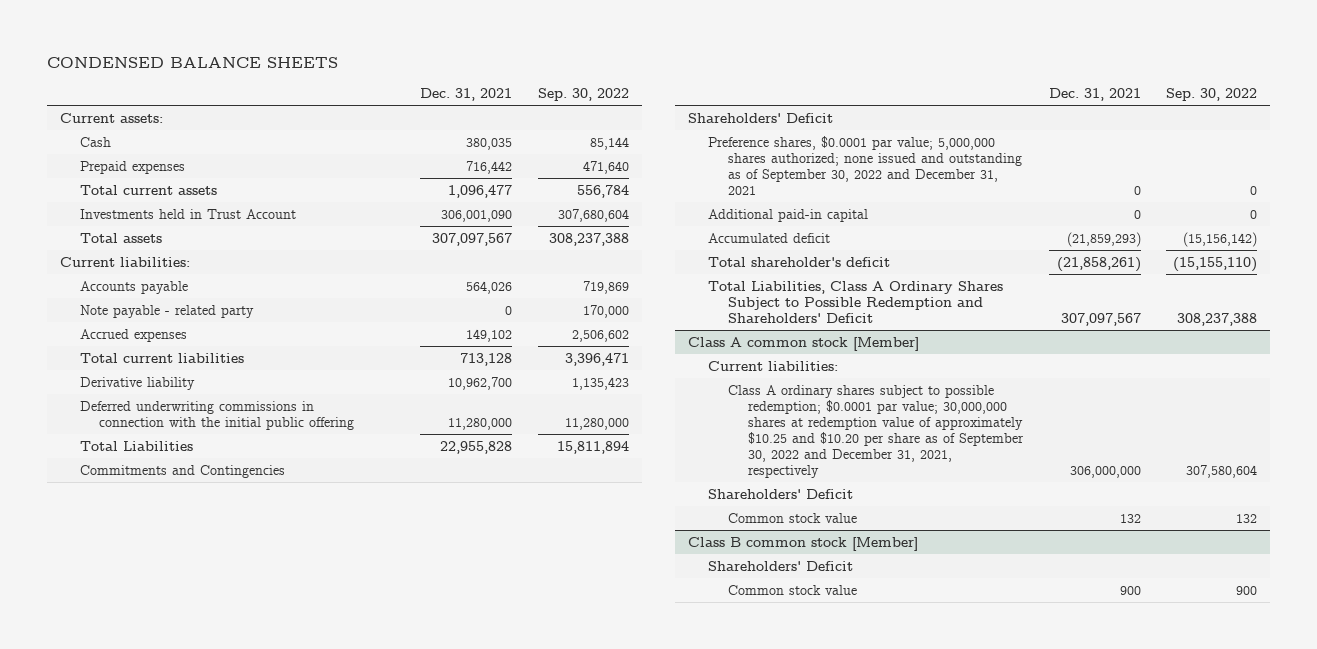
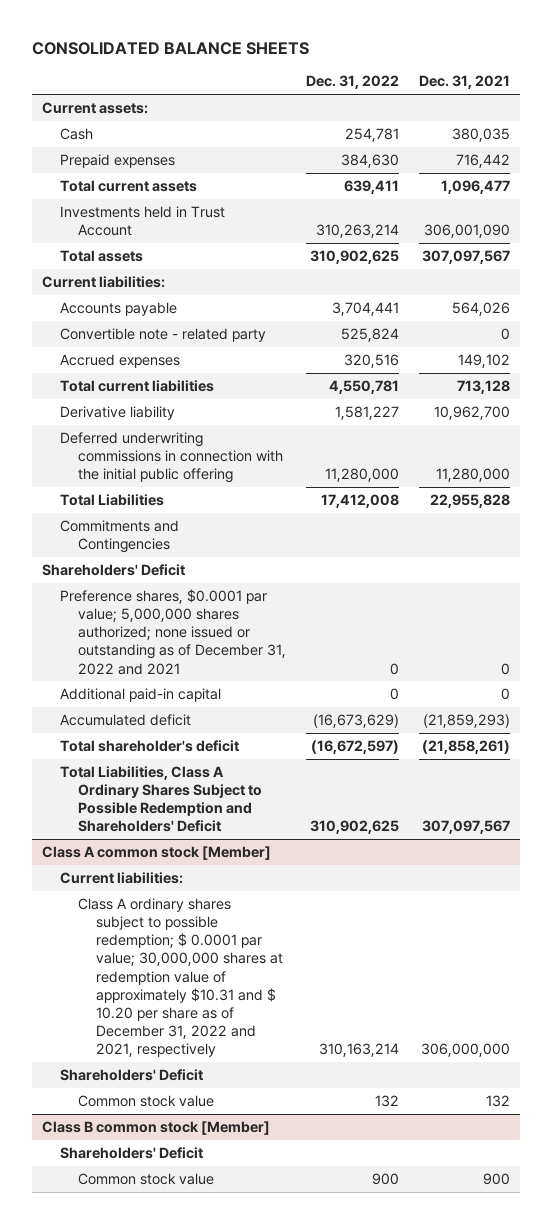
- CONDENSED BALANCE SHEETS
+ CONSOLIDATED BALANCE SHEETS
- | Dec. 31, 2021 | Sep. 30, 2022
+ | Dec. 31, 2022 | Dec. 31, 2021
- Note payable - related party | 0 | 170,000
+ Convertible note - related party | 525,824 | 0
- Preference shares, $0.0001 par value; 5,000,000 shares authorized; none issued and outstanding as of September 30, 2022 and December 31, 2021 | 0 | 0
+ Preference shares, $0.0001 par value; 5,000,000 shares authorized; none issued or outstanding as of December 31, 2022 and 2021 | 0 | 0
@ Class A common stock [Member]
- Class A ordinary shares subject to possible redemption; $0.0001 par value; 30,000,000 shares at redemption value of approximately $10.25 and $10.20 per share as of September 30, 2022 and December 31, 2021, respectively | 306,000,000 | 307,580,604
+ Class A ordinary shares subject to possible redemption; $ 0.0001 par value; 30,000,000 shares at redemption value of approximately $10.31 and $ 10.20 per share as of December 31, 2022 and 2021, respectively | 310,163,214 | 306,000,000

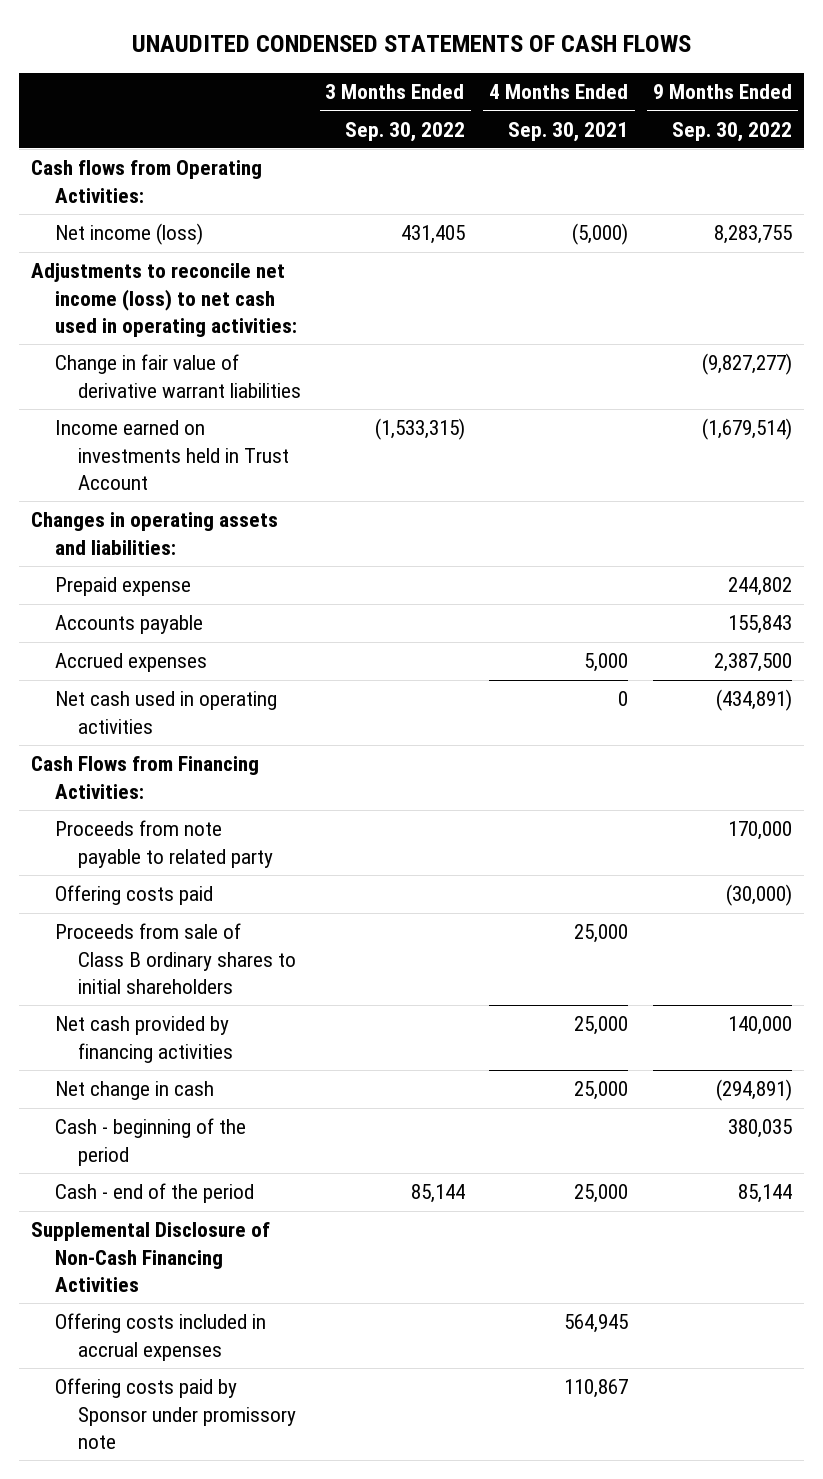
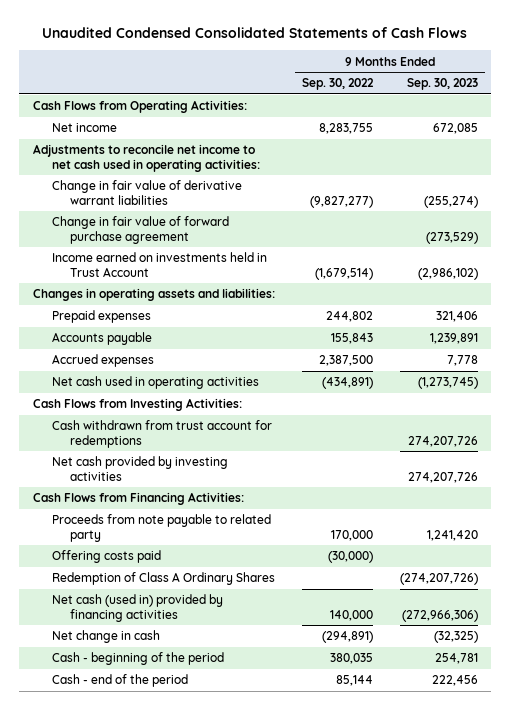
- UNAUDITED CONDENSED STATEMENTS OF CASH FLOWS
+ Unaudited Condensed Consolidated Statements of Cash Flows
- | 3 Months Ended Sep. 30, 2022 | 4 Months Ended Sep. 30, 2021 | 9 Months Ended Sep. 30, 2022
+ | 9 Months Ended Sep. 30, 2022 | 9 Months Ended Sep. 30, 2023
- Cash flows from Operating Activities:
- Net income (loss) | 431,405 | (5,000) | 8,283,755
- Adjustments to reconcile net income (loss) to net cash used in operating activities:
+ Cash Flows from Operating Activities:
+ Net income | 8,283,755 | 672,085
+ Adjustments to reconcile net income to net cash used in operating activities:
+ Change in fair value of forward purchase agreement | | (273,529)
- Prepaid expense | | | 244,802
+ Prepaid expenses | 244,802 | 321,406
+ Cash Flows from Investing Activities:
+ Cash withdrawn from trust account for redemptions | | 274,207,726
+ Net cash provided by investing activities | | 274,207,726
- Proceeds from sale of Class B ordinary shares to initial shareholders | | 25,000 |
- Net cash provided by financing activities | | 25,000 | 140,000
+ Redemption of Class A Ordinary Shares | | (274,207,726)
+ Net cash (used in) provided by financing activities | 140,000 | (272,966,306)
- Supplemental Disclosure of Non-Cash Financing Activities
- Offering costs included in accrual expenses | | 564,945 |
- Offering costs paid by Sponsor under promissory note | | 110,867 |

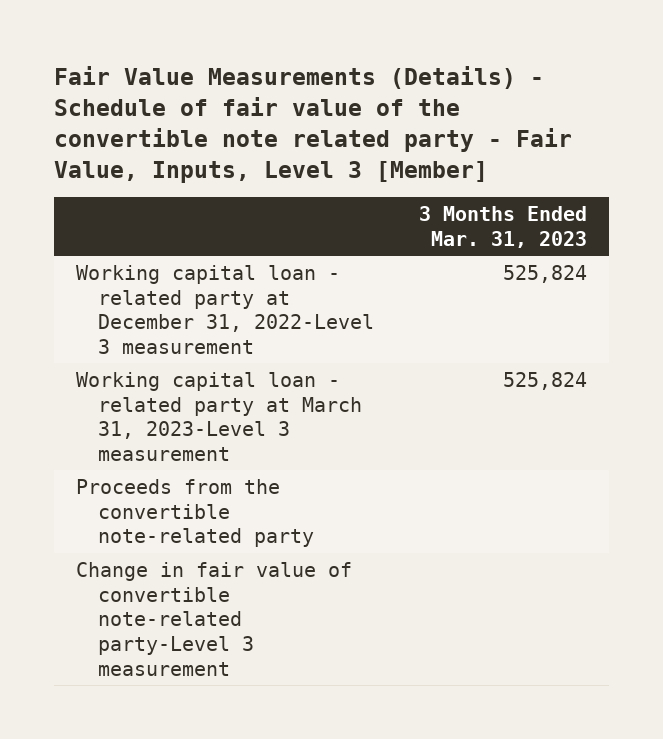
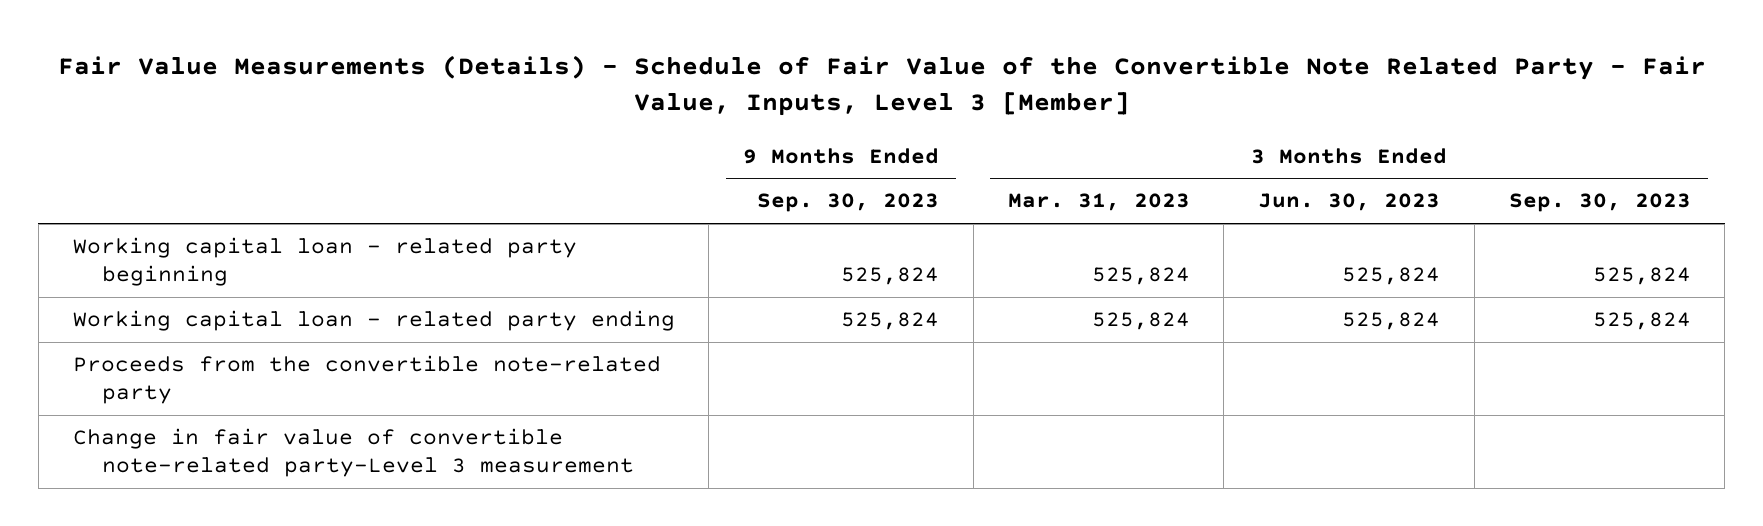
- Fair Value Measurements (Details) - Schedule of fair value of the convertible note related party - Fair Value, Inputs, Level 3 [Member]
+ Fair Value Measurements (Details) - Schedule of Fair Value of the Convertible Note Related Party - Fair Value, Inputs, Level 3 [Member]
- | 3 Months Ended Mar. 31, 2023
+ | 9 Months Ended Sep. 30, 2023 | 3 Months Ended Mar. 31, 2023 | 3 Months Ended Jun. 30, 2023 | 3 Months Ended Sep. 30, 2023
- Working capital loan - related party at December 31, 2022-Level 3 measurement | 525,824
- Working capital loan - related party at March 31, 2023-Level 3 measurement | 525,824
+ Working capital loan - related party beginning | 525,824 | 525,824 | 525,824 | 525,824
+ Working capital loan - related party ending | 525,824 | 525,824 | 525,824 | 525,824

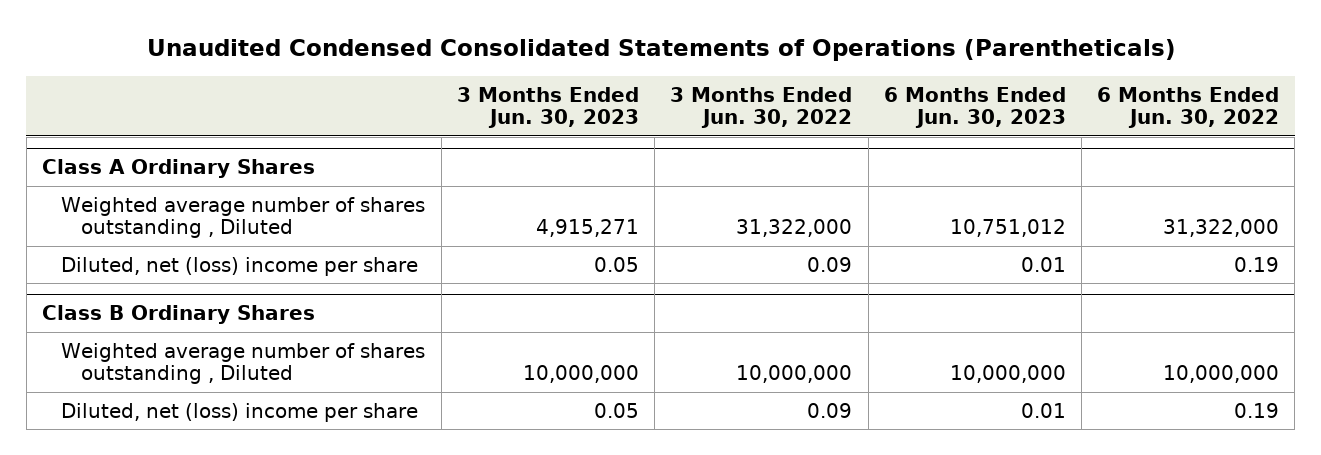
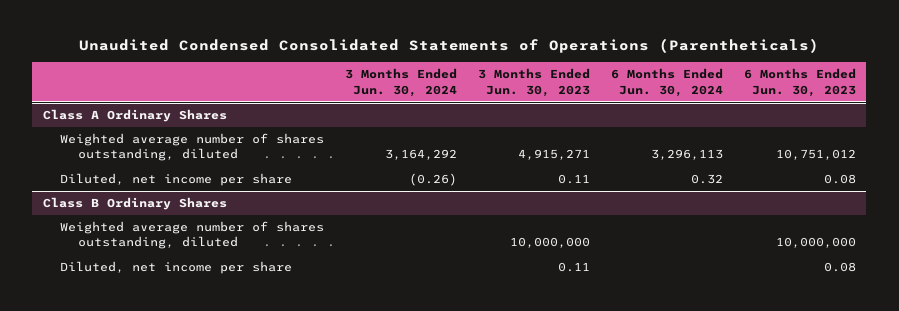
- | 3 Months Ended Jun. 30, 2023 | 3 Months Ended Jun. 30, 2022 | 6 Months Ended Jun. 30, 2023 | 6 Months Ended Jun. 30, 2022
+ | 3 Months Ended Jun. 30, 2024 | 3 Months Ended Jun. 30, 2023 | 6 Months Ended Jun. 30, 2024 | 6 Months Ended Jun. 30, 2023
@ Class A Ordinary Shares
- Weighted average number of shares outstanding , Diluted | 4,915,271 | 31,322,000 | 10,751,012 | 31,322,000
- Diluted, net (loss) income per share | 0.05 | 0.09 | 0.01 | 0.19
+ Weighted average number of shares outstanding, diluted | 3,164,292 | 4,915,271 | 3,296,113 | 10,751,012
+ Diluted, net income per share | (0.26) | 0.11 | 0.32 | 0.08
@ Class B Ordinary Shares
- Weighted average number of shares outstanding , Diluted | 10,000,000 | 10,000,000 | 10,000,000 | 10,000,000
- Diluted, net (loss) income per share | 0.05 | 0.09 | 0.01 | 0.19
+ Weighted average number of shares outstanding, diluted | | 10,000,000 | | 10,000,000
+ Diluted, net income per share | | 0.11 | | 0.08

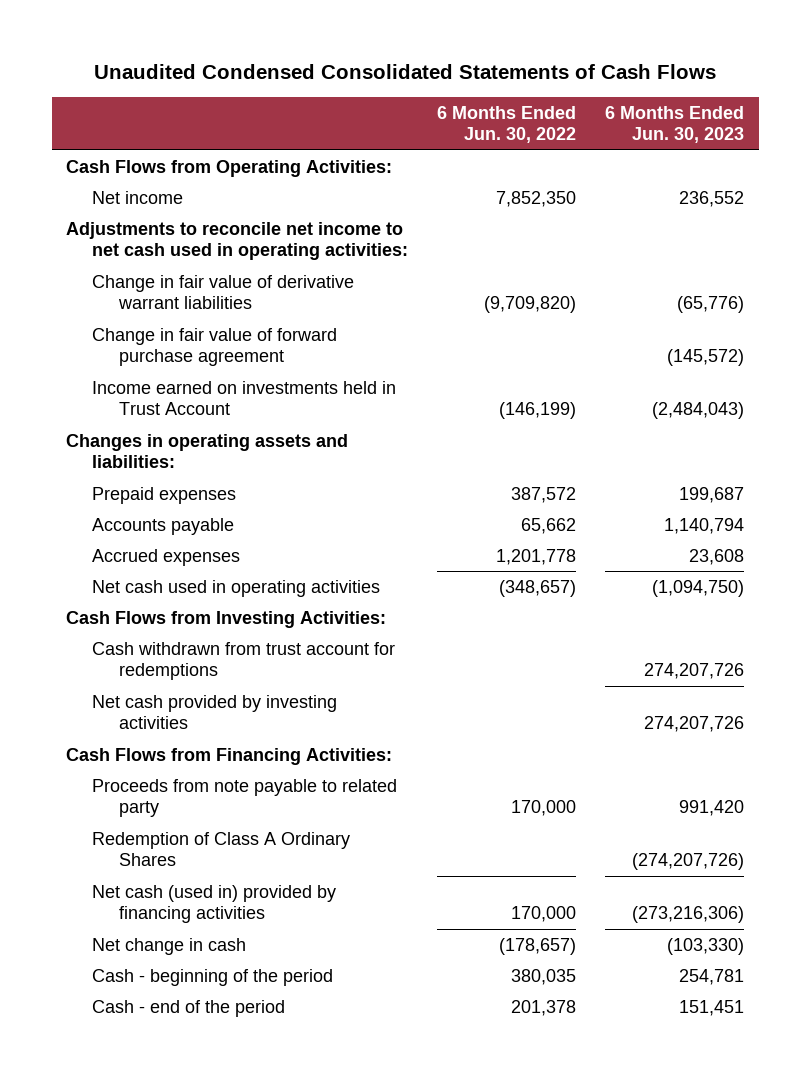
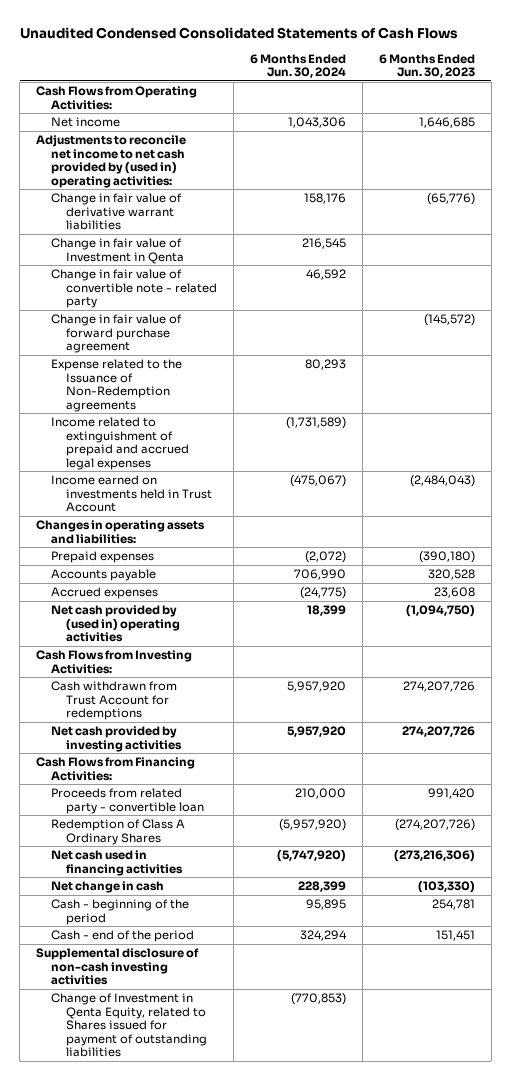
- | 6 Months Ended Jun. 30, 2022 | 6 Months Ended Jun. 30, 2023
+ | 6 Months Ended Jun. 30, 2024 | 6 Months Ended Jun. 30, 2023
- Net income | 7,852,350 | 236,552
- Adjustments to reconcile net income to net cash used in operating activities:
+ Net income | 1,043,306 | 1,646,685
+ Adjustments to reconcile net income to net cash provided by (used in) operating activities:
+ Change in fair value of Investment in Qenta | 216,545 |
+ Change in fair value of convertible note - related party | 46,592 |
+ Expense related to the Issuance of Non-Redemption agreements | 80,293 |
+ Income related to extinguishment of prepaid and accrued legal expenses | (1,731,589) |
- Prepaid expenses | 387,572 | 199,687
- Accounts payable | 65,662 | 1,140,794
+ Prepaid expenses | (2,072) | (390,180)
+ Accounts payable | 706,990 | 320,528
- Net cash used in operating activities | (348,657) | (1,094,750)
+ Net cash provided by (used in) operating activities | 18,399 | (1,094,750)
- Cash withdrawn from trust account for redemptions | | 274,207,726
+ Cash withdrawn from Trust Account for redemptions | 5,957,920 | 274,207,726
- Proceeds from note payable to related party | 170,000 | 991,420
+ Proceeds from related party - convertible loan | 210,000 | 991,420
- Net cash (used in) provided by financing activities | 170,000 | (273,216,306)
+ Net cash used in financing activities | (5,747,920) | (273,216,306)
+ Supplemental disclosure of non-cash investing activities
+ Change of Investment in Qenta Equity, related to Shares issued for payment of outstanding liabilities | (770,853) |

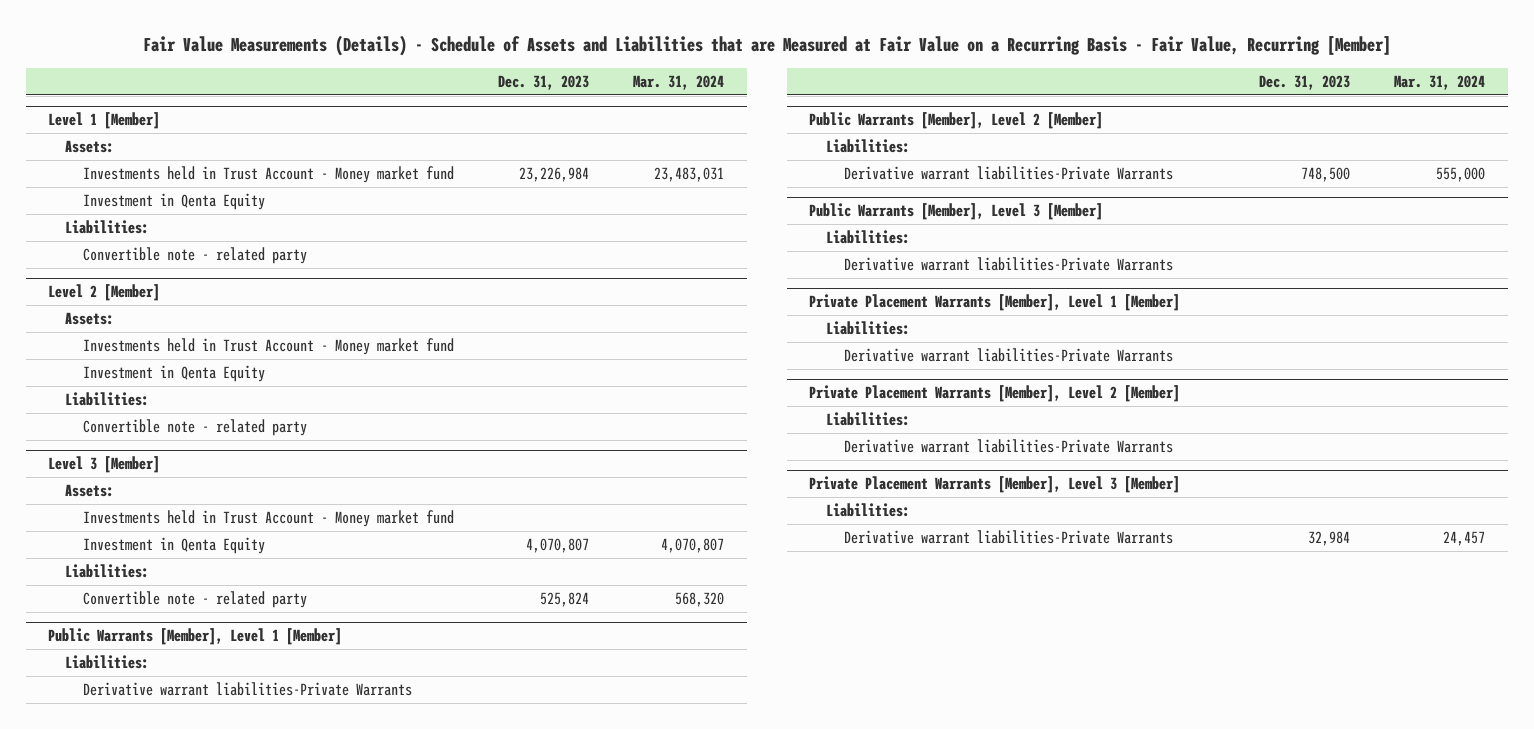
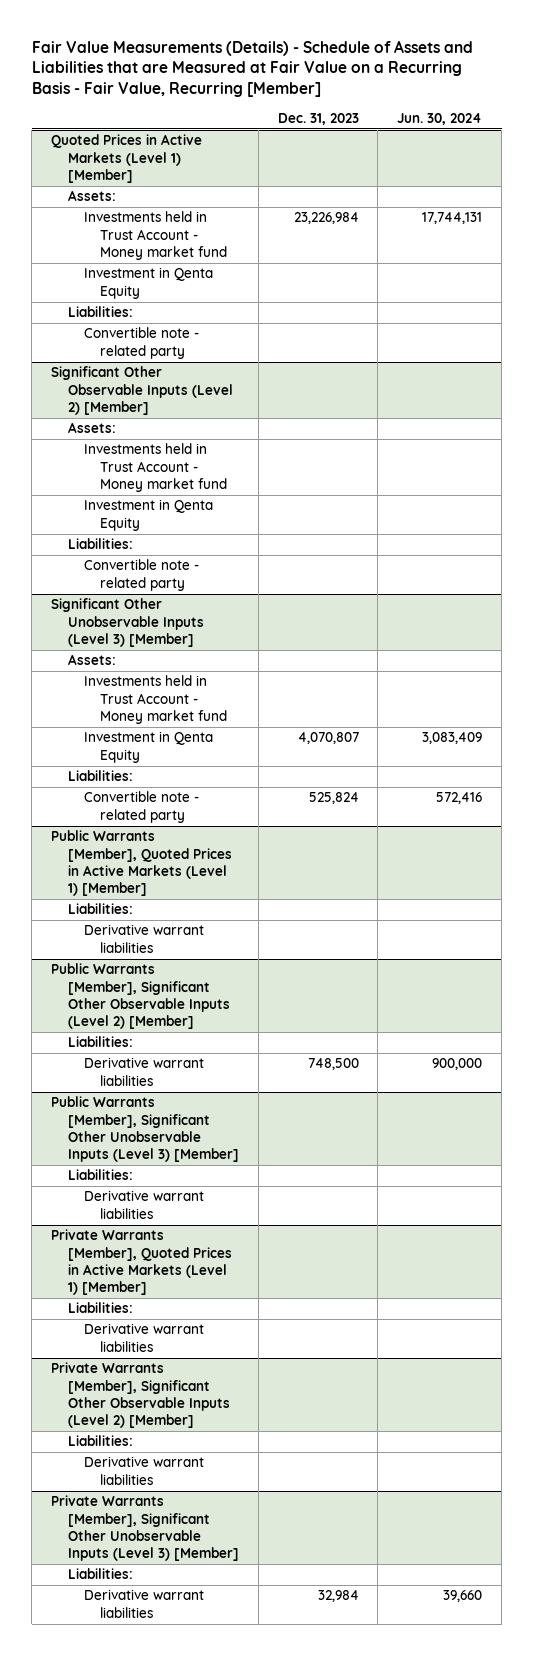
- | Dec. 31, 2023 | Mar. 31, 2024
+ | Dec. 31, 2023 | Jun. 30, 2024
- Level 1 [Member]
+ Quoted Prices in Active Markets (Level 1) [Member]
- Level 2 [Member]
+ Significant Other Observable Inputs (Level 2) [Member]
- Level 3 [Member]
+ Significant Other Unobservable Inputs (Level 3) [Member]
- Public Warrants [Member], Level 1 [Member]
+ Public Warrants [Member], Quoted Prices in Active Markets (Level 1) [Member]
- Derivative warrant liabilities-Private Warrants
- Public Warrants [Member], Level 2 [Member]
+ Derivative warrant liabilities
+ Public Warrants [Member], Significant Other Observable Inputs (Level 2) [Member]
- Derivative warrant liabilities-Private Warrants | 748,500 | 555,000
- Public Warrants [Member], Level 3 [Member]
+ Derivative warrant liabilities | 748,500 | 900,000
+ Public Warrants [Member], Significant Other Unobservable Inputs (Level 3) [Member]
- Derivative warrant liabilities-Private Warrants
- Private Placement Warrants [Member], Level 1 [Member]
+ Derivative warrant liabilities
+ Private Warrants [Member], Quoted Prices in Active Markets (Level 1) [Member]
- Derivative warrant liabilities-Private Warrants
- Private Placement Warrants [Member], Level 2 [Member]
+ Derivative warrant liabilities
+ Private Warrants [Member], Significant Other Observable Inputs (Level 2) [Member]
- Derivative warrant liabilities-Private Warrants
- Private Placement Warrants [Member], Level 3 [Member]
+ Derivative warrant liabilities
+ Private Warrants [Member], Significant Other Unobservable Inputs (Level 3) [Member]
- Derivative warrant liabilities-Private Warrants | 32,984 | 24,457
+ Derivative warrant liabilities | 32,984 | 39,660

